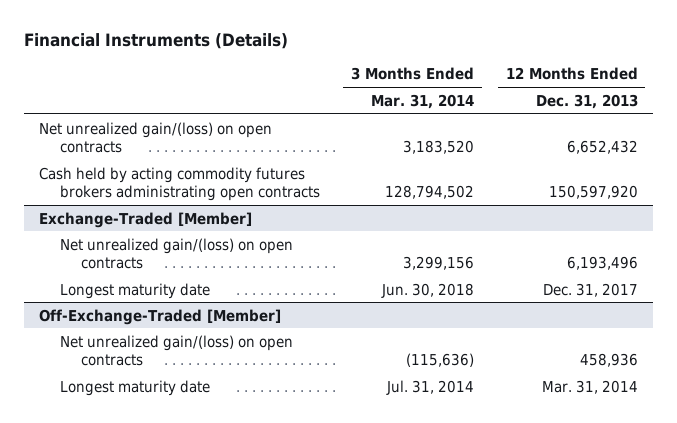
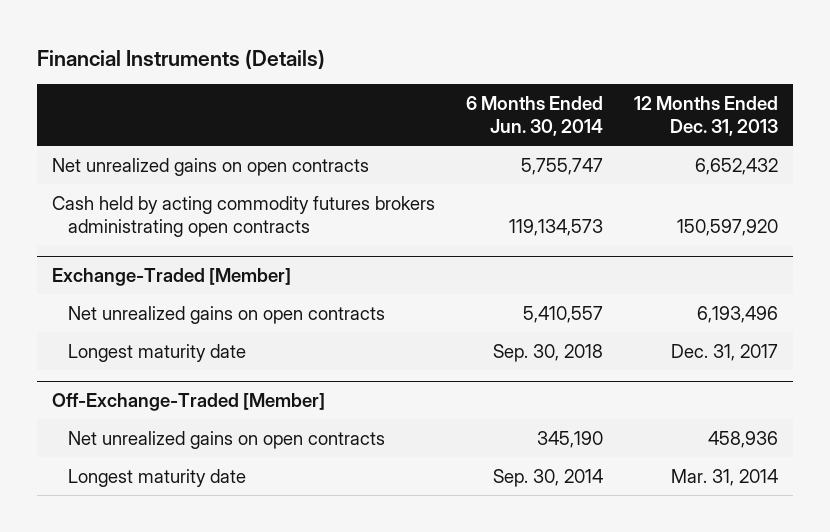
- | 3 Months Ended Mar. 31, 2014 | 12 Months Ended Dec. 31, 2013
+ | 6 Months Ended Jun. 30, 2014 | 12 Months Ended Dec. 31, 2013
- Net unrealized gain/(loss) on open contracts | 3,183,520 | 6,652,432
+ Net unrealized gains on open contracts | 5,755,747 | 6,652,432
@ Exchange-Traded [Member]
- Net unrealized gain/(loss) on open contracts | 3,299,156 | 6,193,496
+ Net unrealized gains on open contracts | 5,410,557 | 6,193,496
@ Off-Exchange-Traded [Member]
- Net unrealized gain/(loss) on open contracts | (115,636) | 458,936
+ Net unrealized gains on open contracts | 345,190 | 458,936

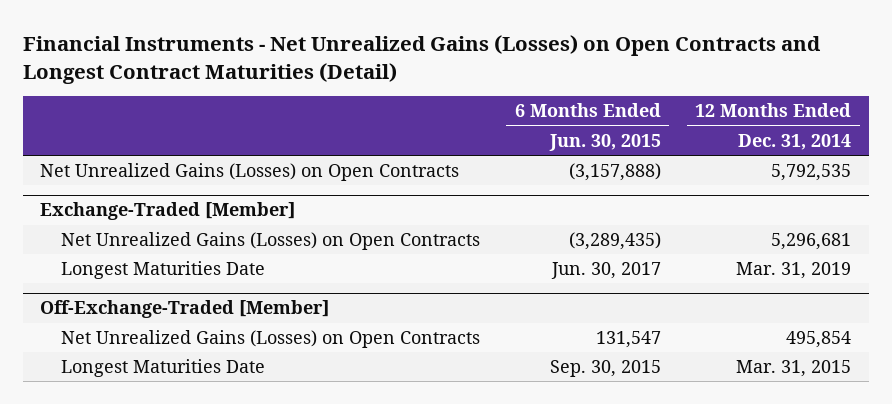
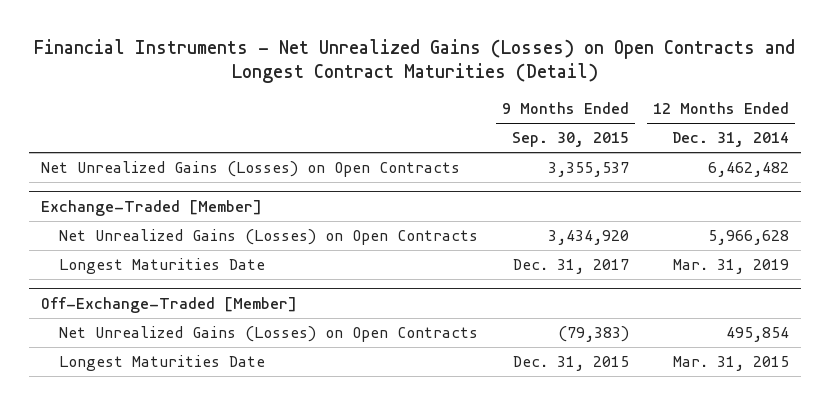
- | 6 Months Ended Jun. 30, 2015 | 12 Months Ended Dec. 31, 2014
+ | 9 Months Ended Sep. 30, 2015 | 12 Months Ended Dec. 31, 2014
- Net Unrealized Gains (Losses) on Open Contracts | (3,157,888) | 5,792,535
+ Net Unrealized Gains (Losses) on Open Contracts | 3,355,537 | 6,462,482
@ Exchange-Traded [Member]
- Net Unrealized Gains (Losses) on Open Contracts | (3,289,435) | 5,296,681
+ Net Unrealized Gains (Losses) on Open Contracts | 3,434,920 | 5,966,628

